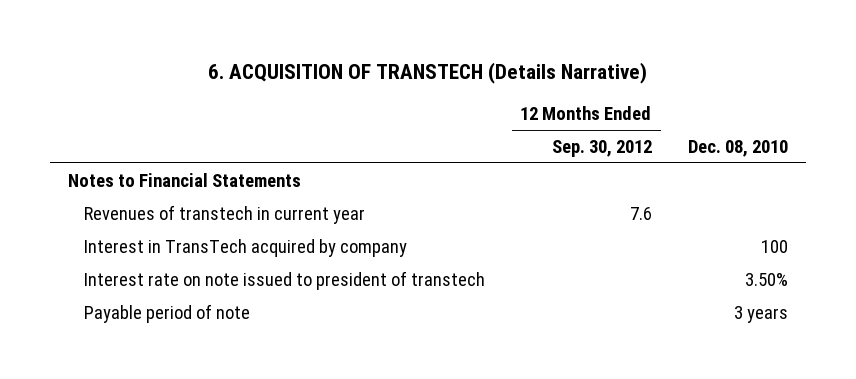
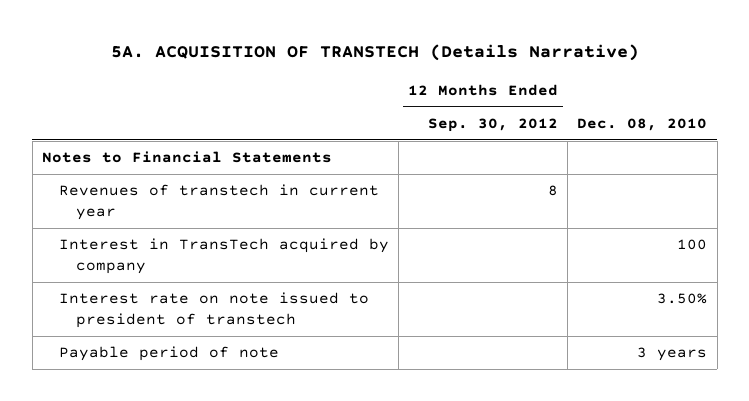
- 6. ACQUISITION OF TRANSTECH (Details Narrative)
+ 5A. ACQUISITION OF TRANSTECH (Details Narrative)
- Revenues of transtech in current year | 7.6 |
+ Revenues of transtech in current year | 8 |

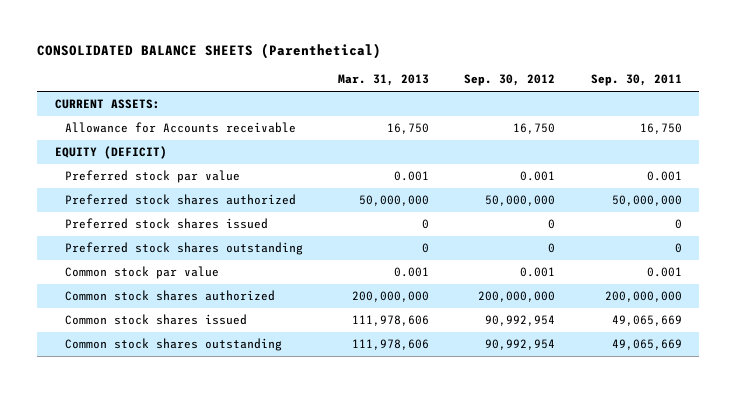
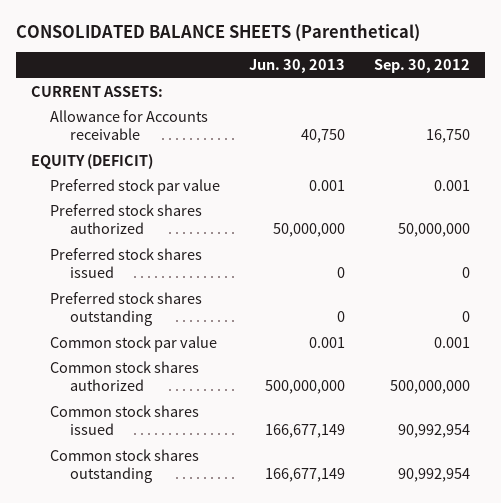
- | Mar. 31, 2013 | Sep. 30, 2012 | Sep. 30, 2011
+ | Jun. 30, 2013 | Sep. 30, 2012
- Common stock shares authorized | 200,000,000 | 200,000,000 | 200,000,000
+ Common stock shares authorized | 500,000,000 | 500,000,000

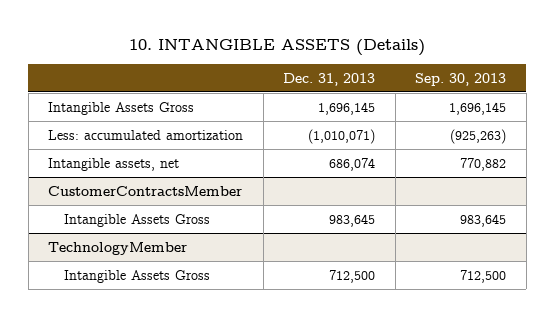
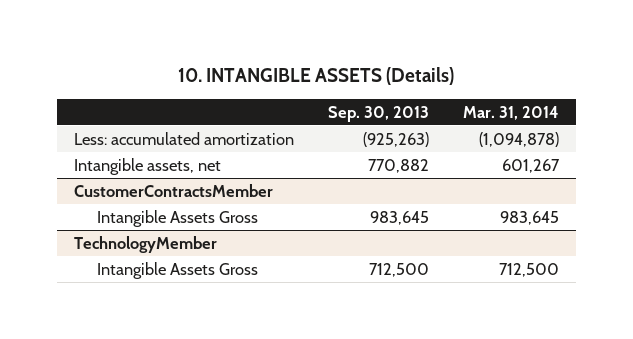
- | Dec. 31, 2013 | Sep. 30, 2013
+ | Sep. 30, 2013 | Mar. 31, 2014
- Intangible Assets Gross | 1,696,145 | 1,696,145

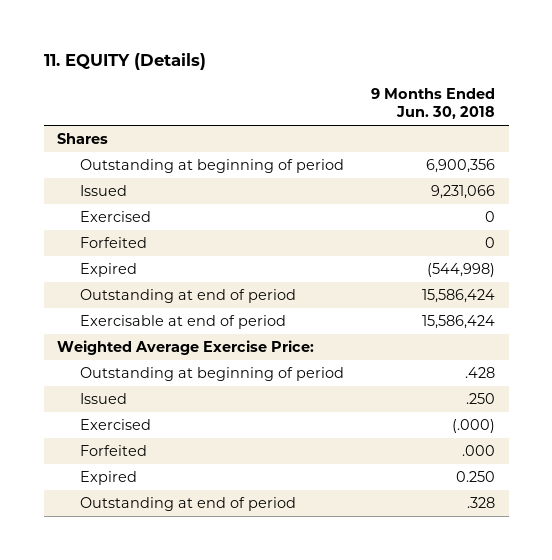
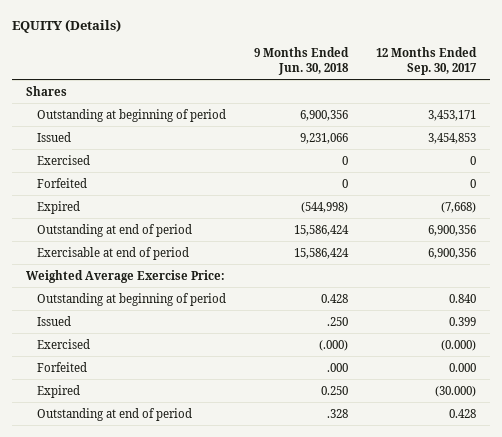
- 11. EQUITY (Details)
+ EQUITY (Details)
- | 9 Months Ended Jun. 30, 2018
+ | 9 Months Ended Jun. 30, 2018 | 12 Months Ended Sep. 30, 2017
- Outstanding at beginning of period | .428
+ Outstanding at beginning of period | 0.428 | 0.840

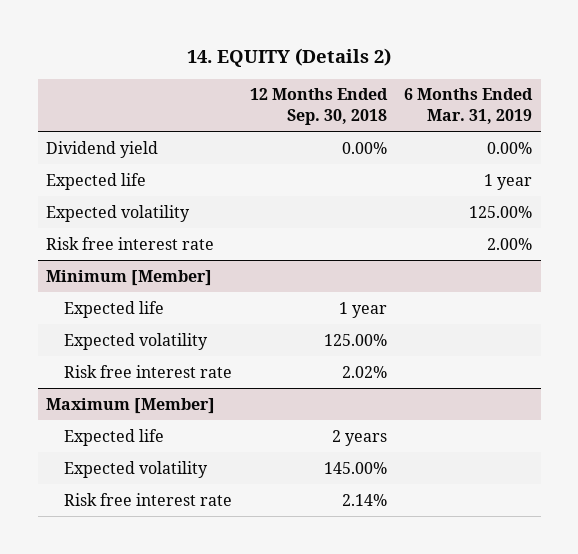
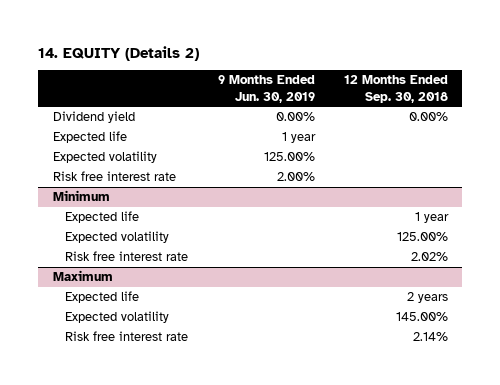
- | 12 Months Ended Sep. 30, 2018 | 6 Months Ended Mar. 31, 2019
+ | 9 Months Ended Jun. 30, 2019 | 12 Months Ended Sep. 30, 2018
- Minimum [Member]
+ Minimum
- Maximum [Member]
+ Maximum

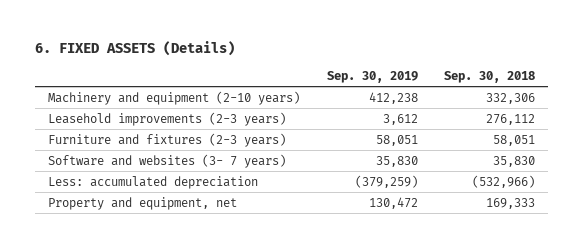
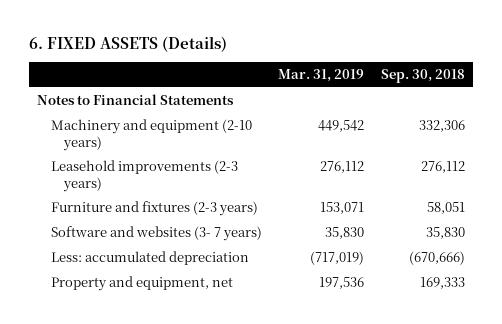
- | Sep. 30, 2019 | Sep. 30, 2018
+ | Mar. 31, 2019 | Sep. 30, 2018
+ Notes to Financial Statements
- Less: accumulated depreciation | (379,259) | (532,966)
+ Less: accumulated depreciation | (717,019) | (670,666)

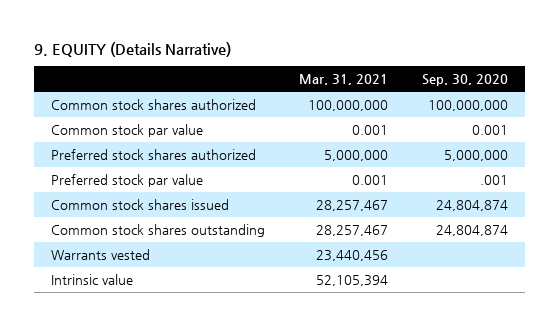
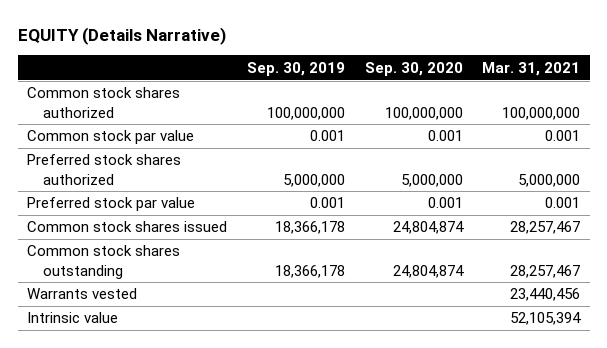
- 9. EQUITY (Details Narrative)
+ EQUITY (Details Narrative)
- | Mar. 31, 2021 | Sep. 30, 2020
+ | Sep. 30, 2019 | Sep. 30, 2020 | Mar. 31, 2021
- Preferred stock par value | 0.001 | .001
+ Preferred stock par value | 0.001 | 0.001 | 0.001

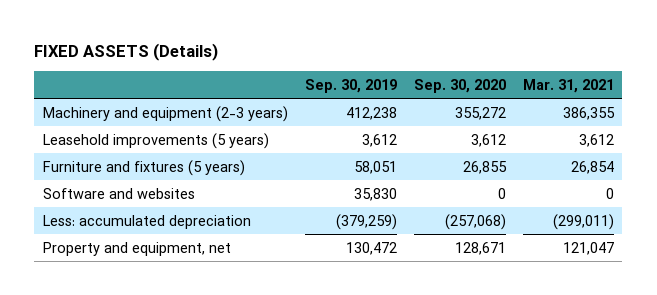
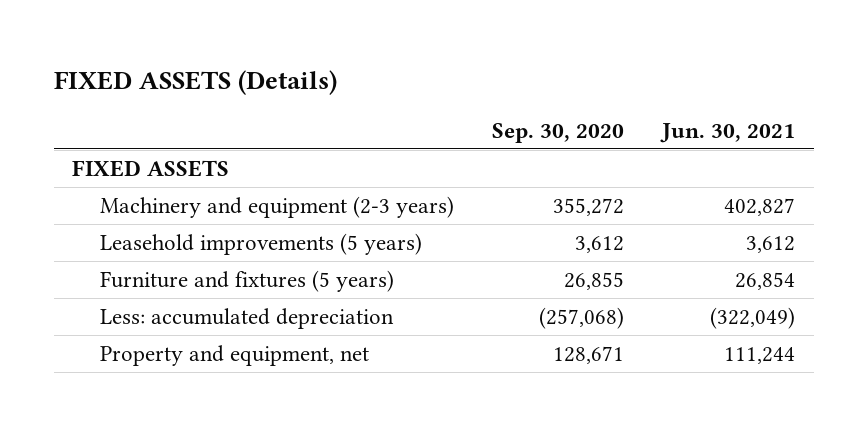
- | Sep. 30, 2019 | Sep. 30, 2020 | Mar. 31, 2021
+ | Sep. 30, 2020 | Jun. 30, 2021
+ FIXED ASSETS
- Software and websites | 35,830 | 0 | 0

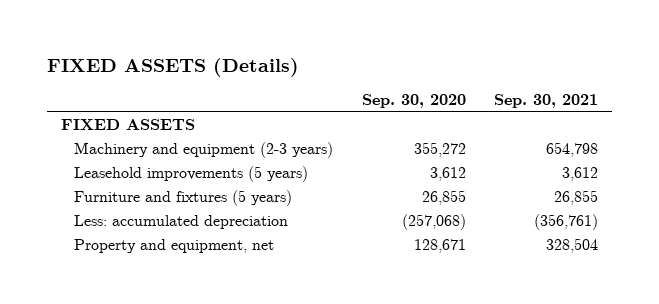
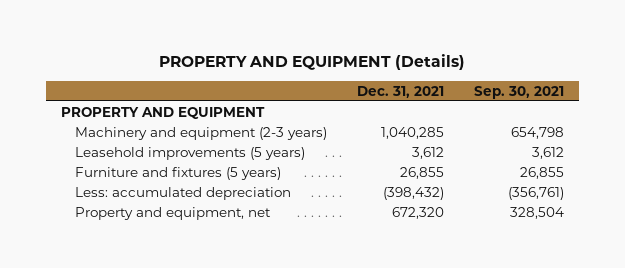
- FIXED ASSETS (Details)
+ PROPERTY AND EQUIPMENT (Details)
- | Sep. 30, 2020 | Sep. 30, 2021
+ | Dec. 31, 2021 | Sep. 30, 2021
- FIXED ASSETS
+ PROPERTY AND EQUIPMENT

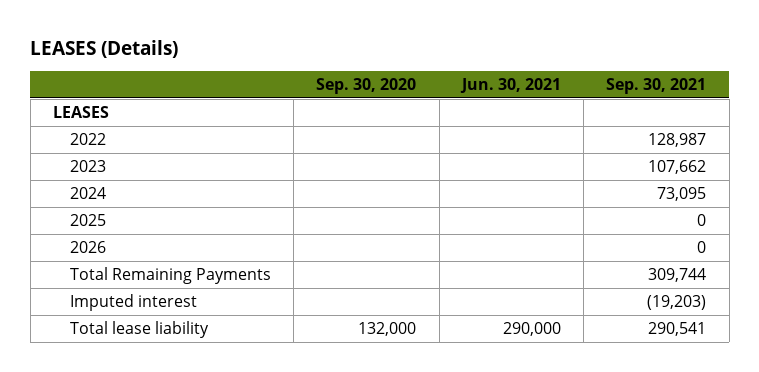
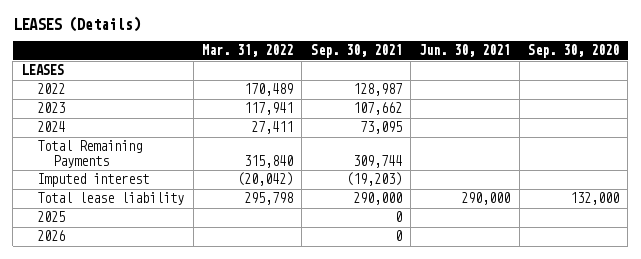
- | Sep. 30, 2020 | Jun. 30, 2021 | Sep. 30, 2021
+ | Mar. 31, 2022 | Sep. 30, 2021 | Jun. 30, 2021 | Sep. 30, 2020
- Total lease liability | 132,000 | 290,000 | 290,541
+ Total lease liability | 295,798 | 290,000 | 290,000 | 132,000
moved down: 2025 | | 0 | |
moved down: 2026 | | 0 | |

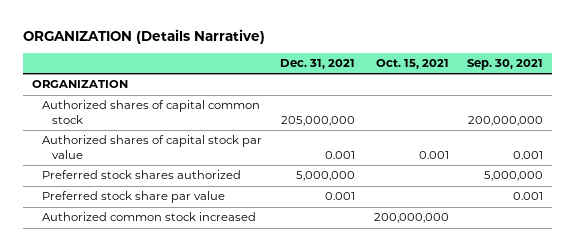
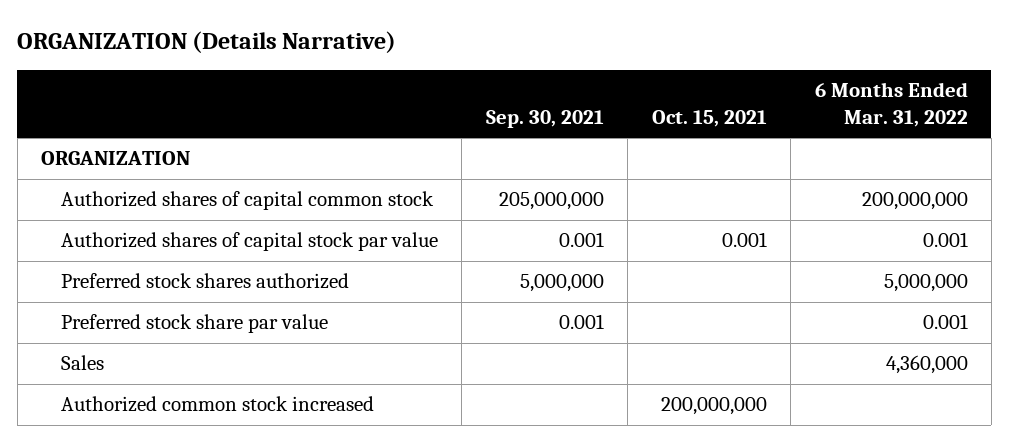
- | Dec. 31, 2021 | Oct. 15, 2021 | Sep. 30, 2021
+ | Sep. 30, 2021 | Oct. 15, 2021 | 6 Months Ended Mar. 31, 2022
- Authorized shares of capital common stock | 205,000,000 | | 200,000,000
+ Authorized shares of capital common stock | 205,000,000 | | 200,000,000
+ Sales | | | 4,360,000

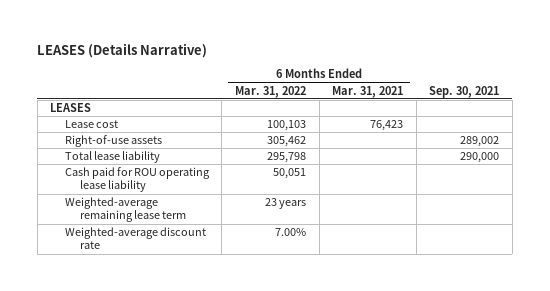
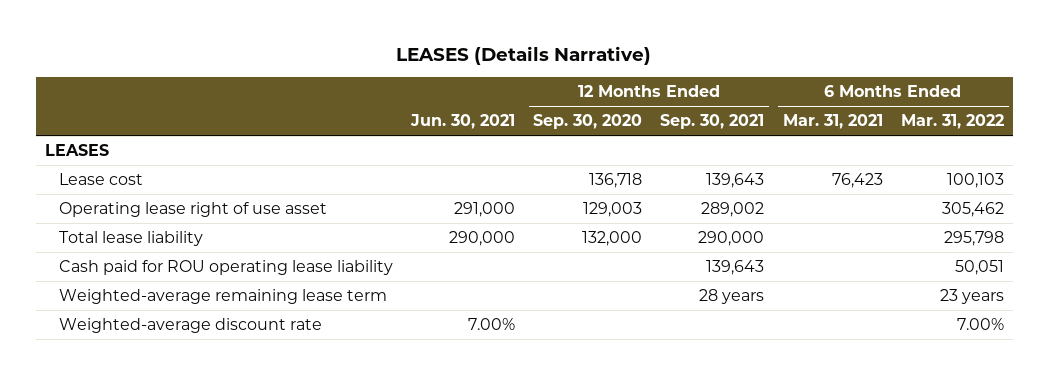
- | 6 Months Ended Mar. 31, 2022 | 6 Months Ended Mar. 31, 2021 | Sep. 30, 2021
+ | Jun. 30, 2021 | 12 Months Ended Sep. 30, 2020 | 12 Months Ended Sep. 30, 2021 | 6 Months Ended Mar. 31, 2021 | 6 Months Ended Mar. 31, 2022
- Right-of-use assets | 305,462 | | 289,002
+ Operating lease right of use asset | 291,000 | 129,003 | 289,002 | | 305,462

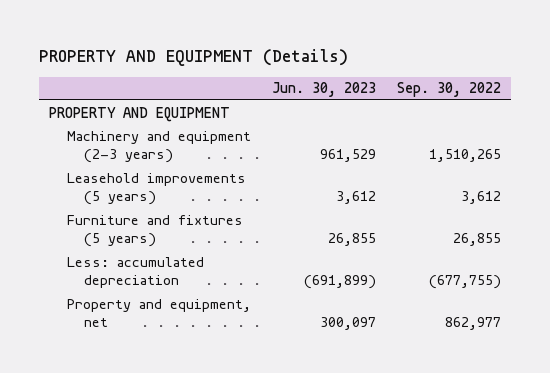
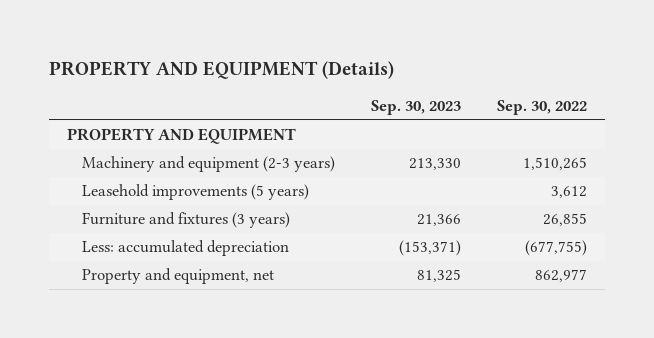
- | Jun. 30, 2023 | Sep. 30, 2022
+ | Sep. 30, 2023 | Sep. 30, 2022
- Furniture and fixtures (5 years) | 26,855 | 26,855
+ Furniture and fixtures (3 years) | 21,366 | 26,855

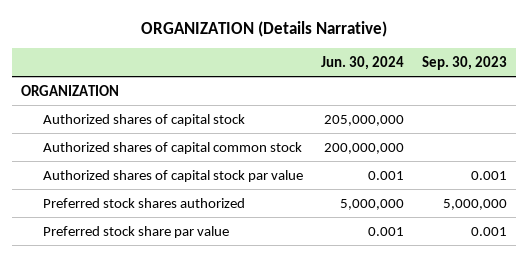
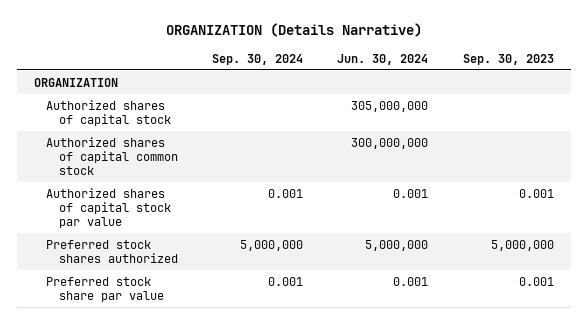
- | Jun. 30, 2024 | Sep. 30, 2023
+ | Sep. 30, 2024 | Jun. 30, 2024 | Sep. 30, 2023
- Authorized shares of capital stock | 205,000,000 |
- Authorized shares of capital common stock | 200,000,000 |
+ Authorized shares of capital stock | | 305,000,000 |
+ Authorized shares of capital common stock | | 300,000,000 |

